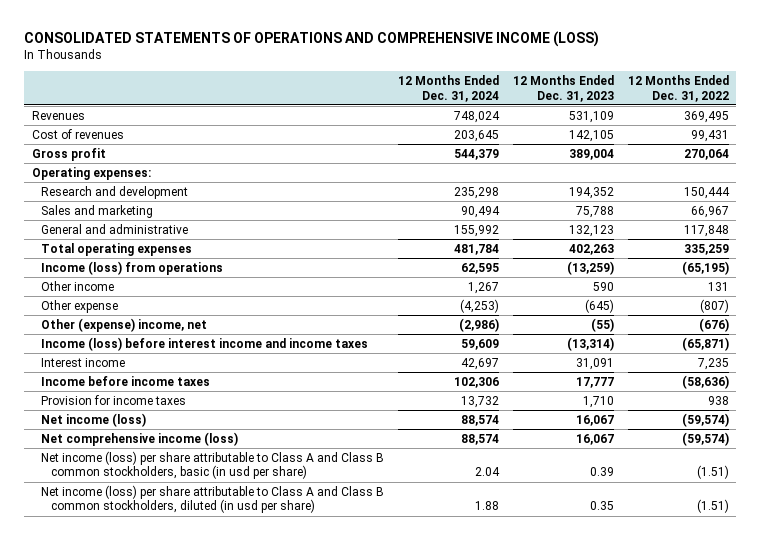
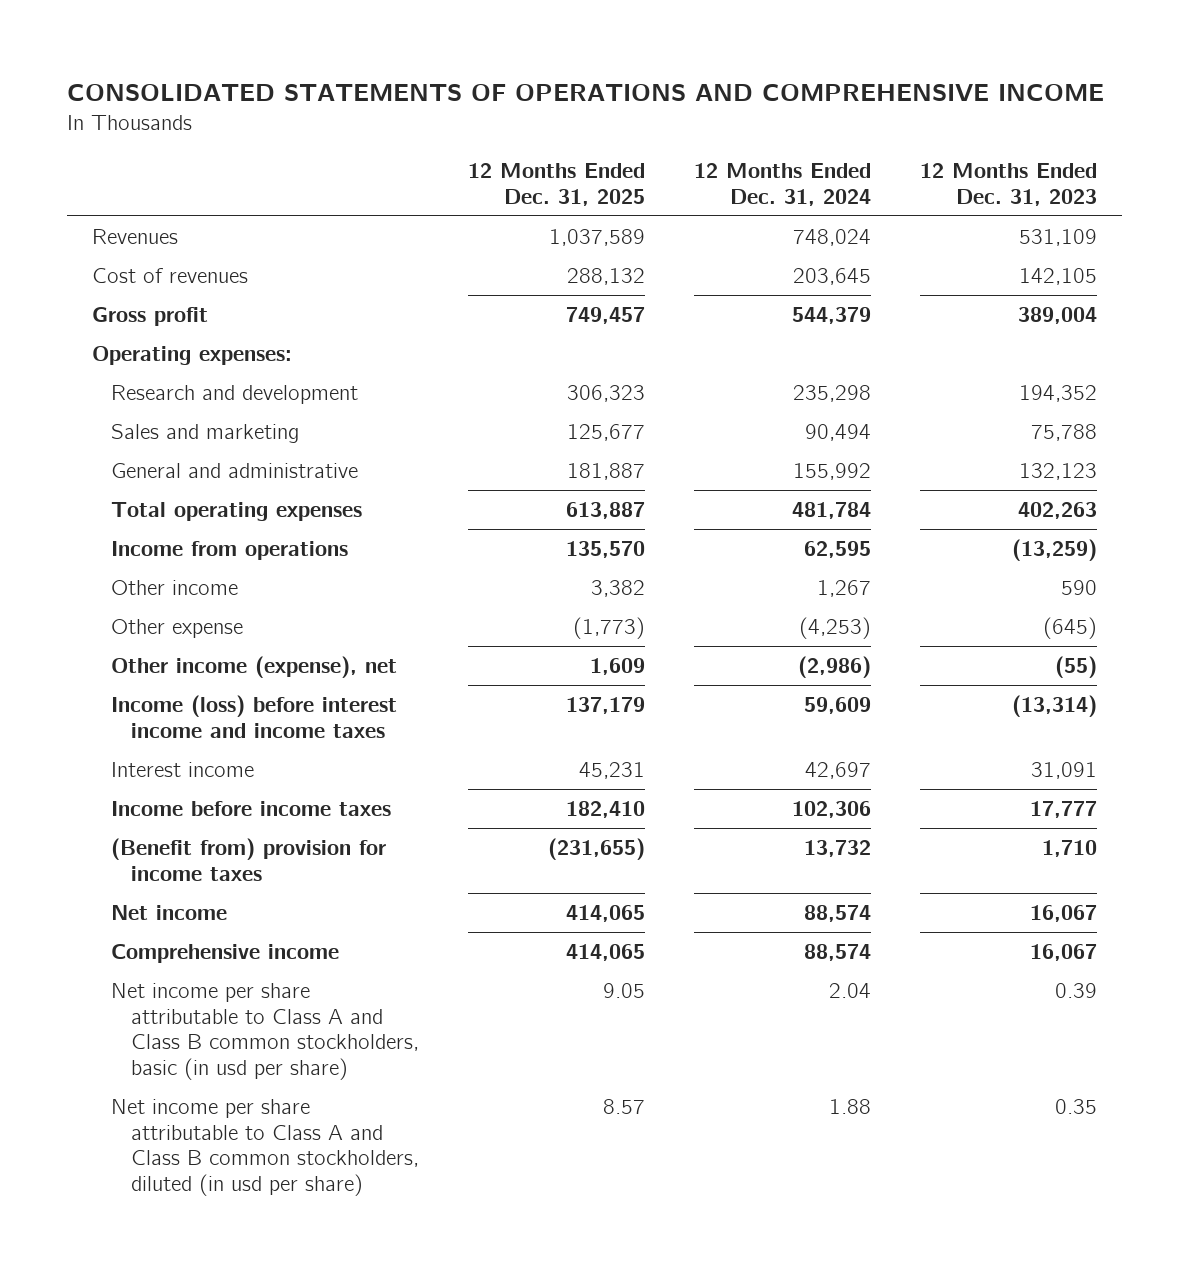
- CONSOLIDATED STATEMENTS OF OPERATIONS AND COMPREHENSIVE INCOME (LOSS)
+ CONSOLIDATED STATEMENTS OF OPERATIONS AND COMPREHENSIVE INCOME
- | 12 Months Ended Dec. 31, 2024 | 12 Months Ended Dec. 31, 2023 | 12 Months Ended Dec. 31, 2022
+ | 12 Months Ended Dec. 31, 2025 | 12 Months Ended Dec. 31, 2024 | 12 Months Ended Dec. 31, 2023
- Income (loss) from operations | 62,595 | (13,259) | (65,195)
+ Income from operations | 135,570 | 62,595 | (13,259)
- Other (expense) income, net | (2,986) | (55) | (676)
+ Other income (expense), net | 1,609 | (2,986) | (55)
- Provision for income taxes | 13,732 | 1,710 | 938
- Net income (loss) | 88,574 | 16,067 | (59,574)
- Net comprehensive income (loss) | 88,574 | 16,067 | (59,574)
- Net income (loss) per share attributable to Class A and Class B common stockholders, basic (in usd per share) | 2.04 | 0.39 | (1.51)
- Net income (loss) per share attributable to Class A and Class B common stockholders, diluted (in usd per share) | 1.88 | 0.35 | (1.51)
+ (Benefit from) provision for income taxes | (231,655) | 13,732 | 1,710
+ Net income | 414,065 | 88,574 | 16,067
+ Comprehensive income | 414,065 | 88,574 | 16,067
+ Net income per share attributable to Class A and Class B common stockholders, basic (in usd per share) | 9.05 | 2.04 | 0.39
+ Net income per share attributable to Class A and Class B common stockholders, diluted (in usd per share) | 8.57 | 1.88 | 0.35

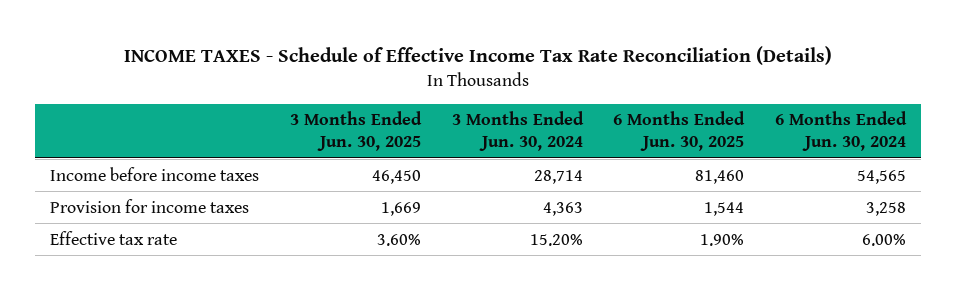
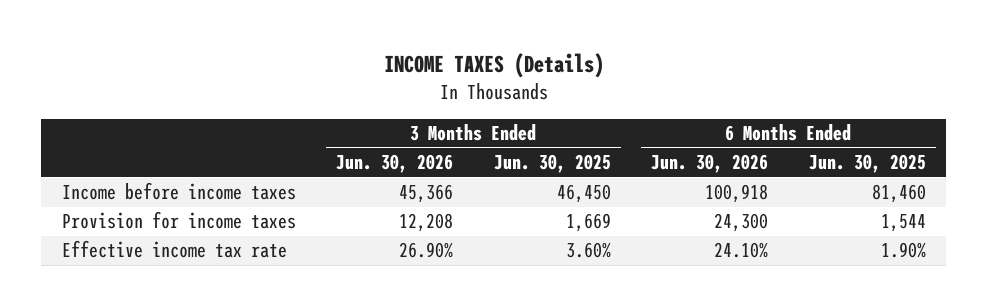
- INCOME TAXES - Schedule of Effective Income Tax Rate Reconciliation (Details)
+ INCOME TAXES (Details)
- | 3 Months Ended Jun. 30, 2025 | 3 Months Ended Jun. 30, 2024 | 6 Months Ended Jun. 30, 2025 | 6 Months Ended Jun. 30, 2024
+ | 3 Months Ended Jun. 30, 2026 | 3 Months Ended Jun. 30, 2025 | 6 Months Ended Jun. 30, 2026 | 6 Months Ended Jun. 30, 2025
- Effective tax rate | 3.60% | 15.20% | 1.90% | 6.00%
+ Effective income tax rate | 26.90% | 3.60% | 24.10% | 1.90%

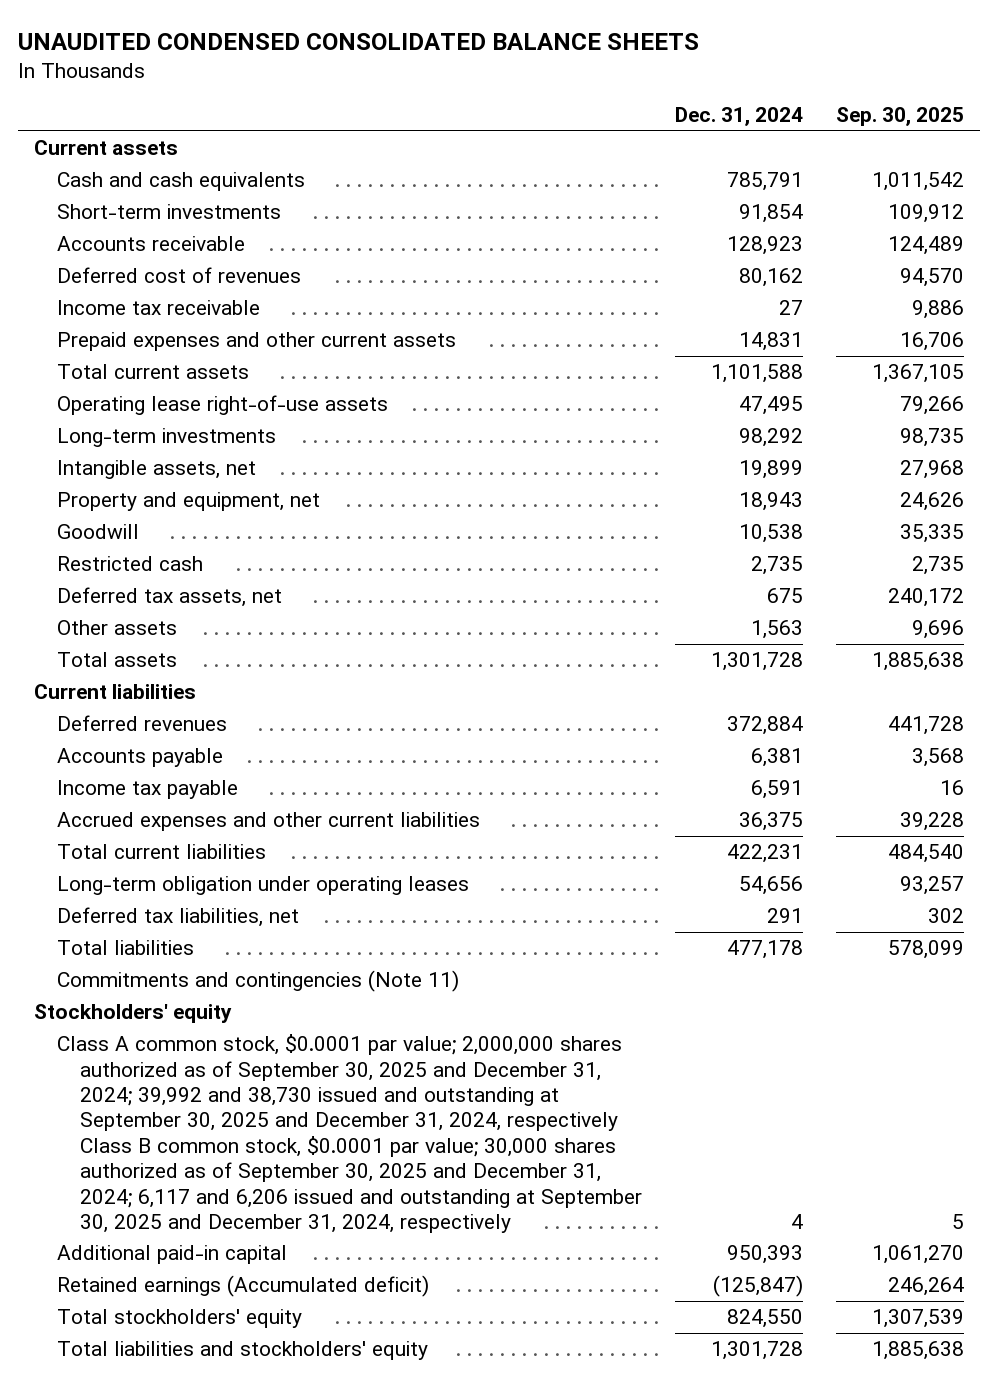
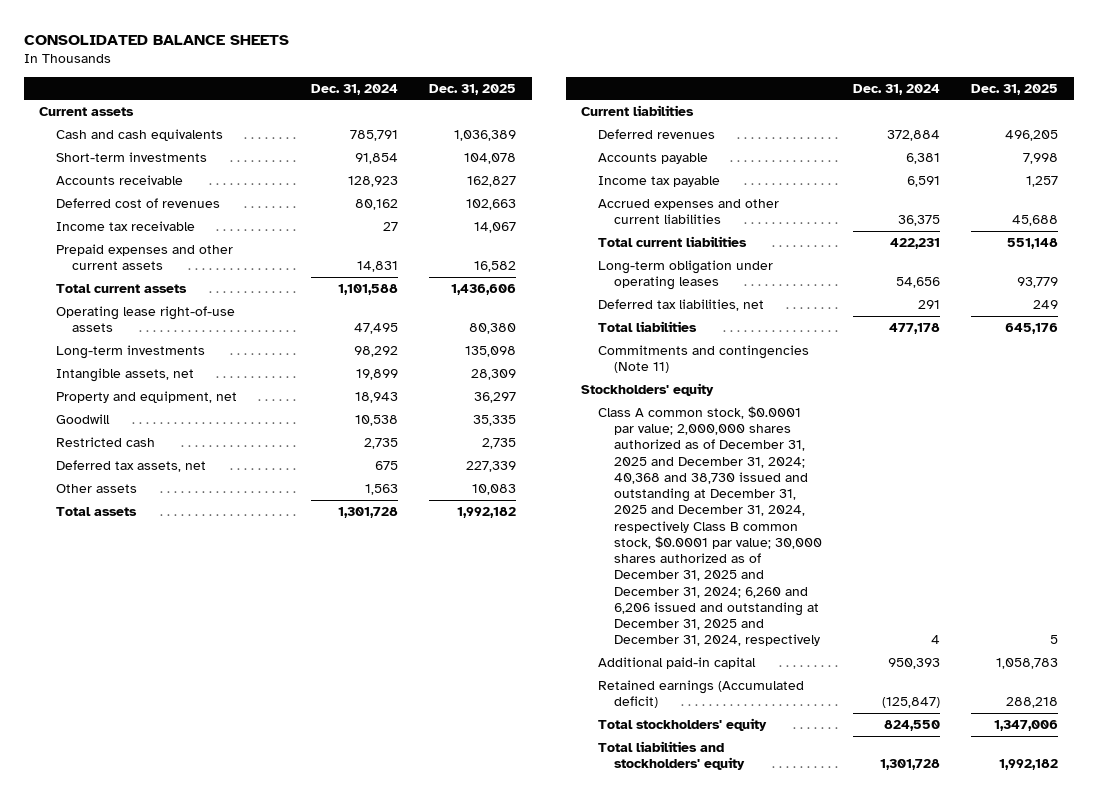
- UNAUDITED CONDENSED CONSOLIDATED BALANCE SHEETS
+ CONSOLIDATED BALANCE SHEETS
- | Dec. 31, 2024 | Sep. 30, 2025
+ | Dec. 31, 2024 | Dec. 31, 2025
- Class A common stock, $0.0001 par value; 2,000,000 shares authorized as of September 30, 2025 and December 31, 2024; 39,992 and 38,730 issued and outstanding at September 30, 2025 and December 31, 2024, respectively Class B common stock, $0.0001 par value; 30,000 shares authorized as of September 30, 2025 and December 31, 2024; 6,117 and 6,206 issued and outstanding at September 30, 2025 and December 31, 2024, respectively | 4 | 5
+ Class A common stock, $0.0001 par value; 2,000,000 shares authorized as of December 31, 2025 and December 31, 2024; 40,368 and 38,730 issued and outstanding at December 31, 2025 and December 31, 2024, respectively Class B common stock, $0.0001 par value; 30,000 shares authorized as of December 31, 2025 and December 31, 2024; 6,260 and 6,206 issued and outstanding at December 31, 2025 and December 31, 2024, respectively | 4 | 5

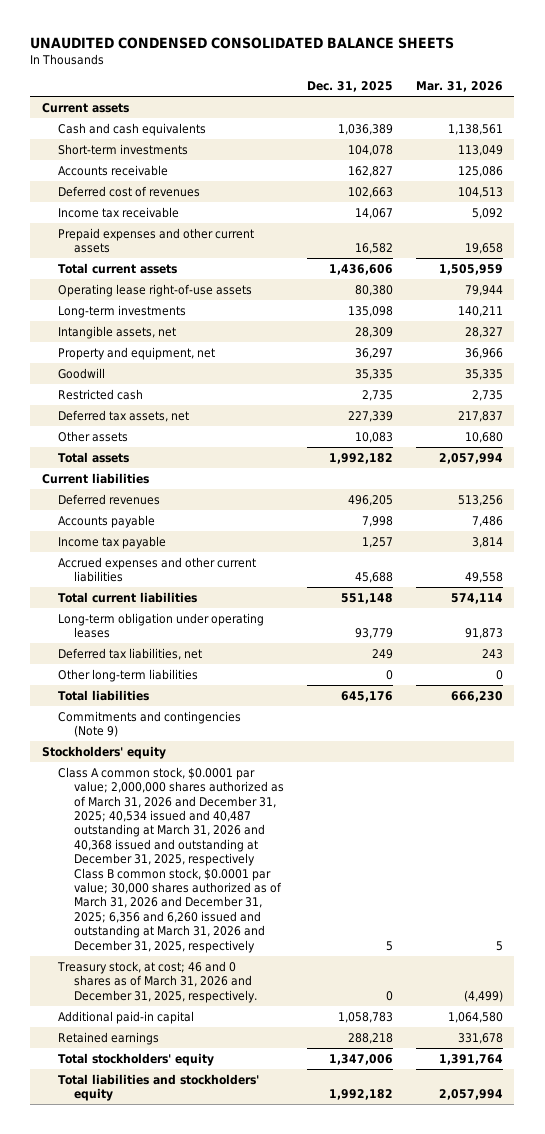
- CONSOLIDATED BALANCE SHEETS
+ UNAUDITED CONDENSED CONSOLIDATED BALANCE SHEETS
- | Dec. 31, 2024 | Dec. 31, 2025
+ | Dec. 31, 2025 | Mar. 31, 2026
+ Other long-term liabilities | 0 | 0
- Commitments and contingencies (Note 11)
+ Commitments and contingencies (Note 9)
- Class A common stock, $0.0001 par value; 2,000,000 shares authorized as of December 31, 2025 and December 31, 2024; 40,368 and 38,730 issued and outstanding at December 31, 2025 and December 31, 2024, respectively Class B common stock, $0.0001 par value; 30,000 shares authorized as of December 31, 2025 and December 31, 2024; 6,260 and 6,206 issued and outstanding at December 31, 2025 and December 31, 2024, respectively | 4 | 5
+ Class A common stock, $0.0001 par value; 2,000,000 shares authorized as of March 31, 2026 and December 31, 2025; 40,534 issued and 40,487 outstanding at March 31, 2026 and 40,368 issued and outstanding at December 31, 2025, respectively Class B common stock, $0.0001 par value; 30,000 shares authorized as of March 31, 2026 and December 31, 2025; 6,356 and 6,260 issued and outstanding at March 31, 2026 and December 31, 2025, respectively | 5 | 5
+ Treasury stock, at cost; 46 and 0 shares as of March 31, 2026 and December 31, 2025, respectively. | 0 | (4,499)
- Retained earnings (Accumulated deficit) | (125,847) | 288,218
+ Retained earnings | 288,218 | 331,678

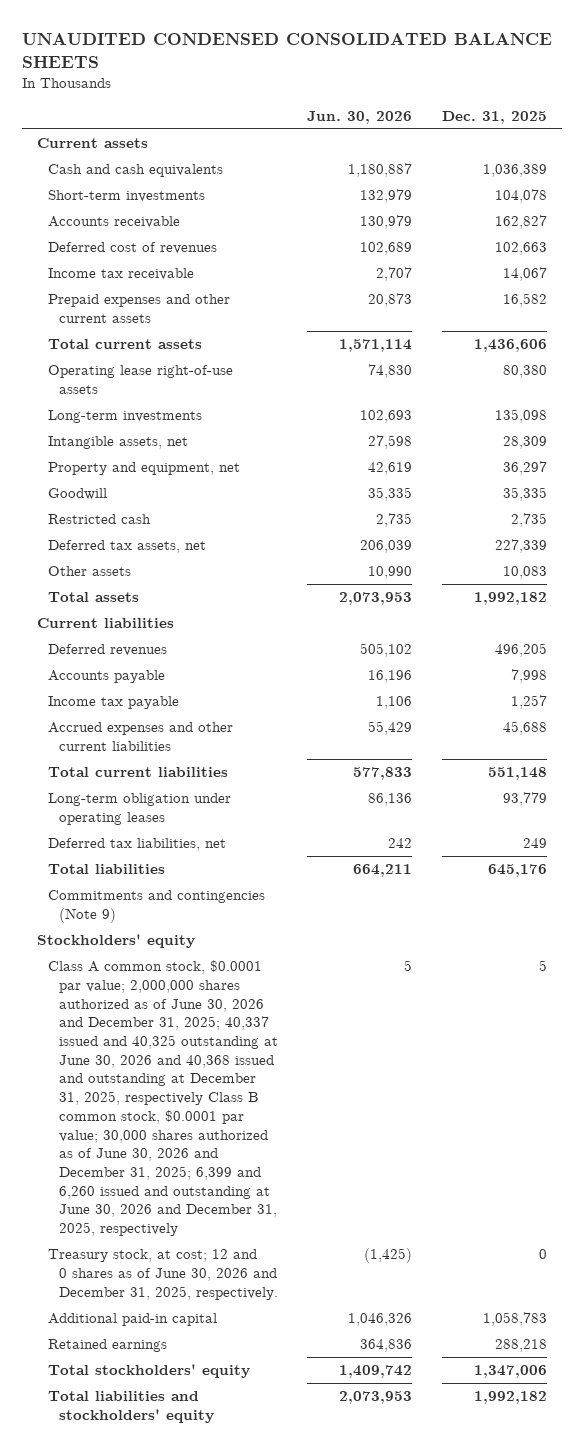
- | Dec. 31, 2025 | Mar. 31, 2026
+ | Jun. 30, 2026 | Dec. 31, 2025
- Other long-term liabilities | 0 | 0
- Class A common stock, $0.0001 par value; 2,000,000 shares authorized as of March 31, 2026 and December 31, 2025; 40,534 issued and 40,487 outstanding at March 31, 2026 and 40,368 issued and outstanding at December 31, 2025, respectively Class B common stock, $0.0001 par value; 30,000 shares authorized as of March 31, 2026 and December 31, 2025; 6,356 and 6,260 issued and outstanding at March 31, 2026 and December 31, 2025, respectively | 5 | 5
- Treasury stock, at cost; 46 and 0 shares as of March 31, 2026 and December 31, 2025, respectively. | 0 | (4,499)
+ Class A common stock, $0.0001 par value; 2,000,000 shares authorized as of June 30, 2026 and December 31, 2025; 40,337 issued and 40,325 outstanding at June 30, 2026 and 40,368 issued and outstanding at December 31, 2025, respectively Class B common stock, $0.0001 par value; 30,000 shares authorized as of June 30, 2026 and December 31, 2025; 6,399 and 6,260 issued and outstanding at June 30, 2026 and December 31, 2025, respectively | 5 | 5
+ Treasury stock, at cost; 12 and 0 shares as of June 30, 2026 and December 31, 2025, respectively. | (1,425) | 0

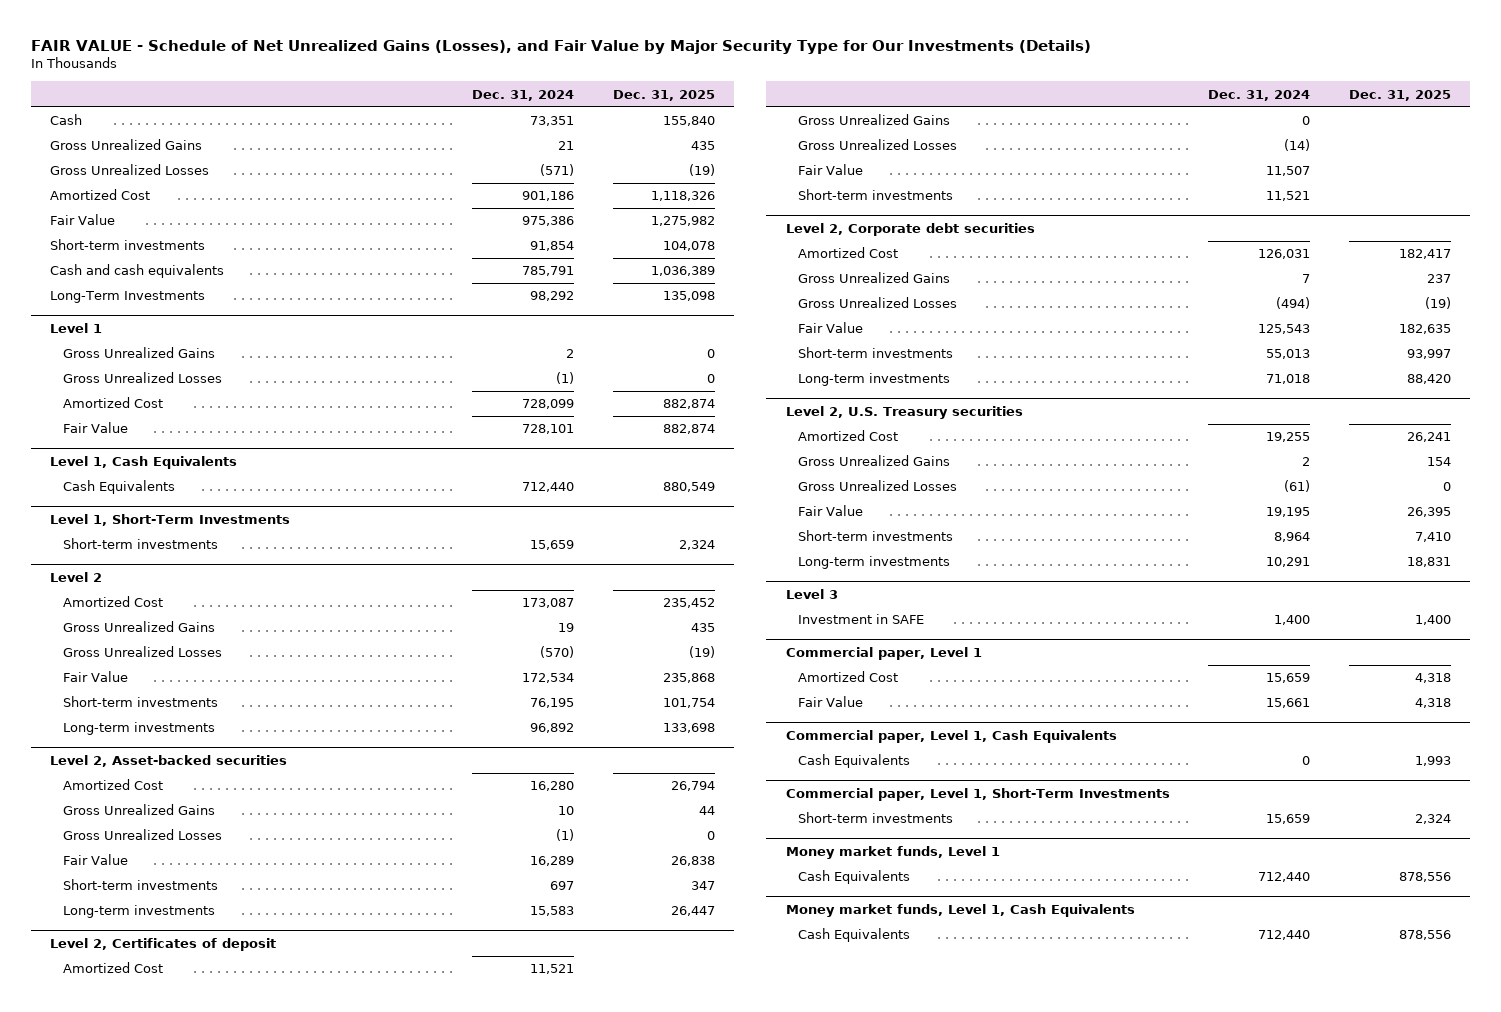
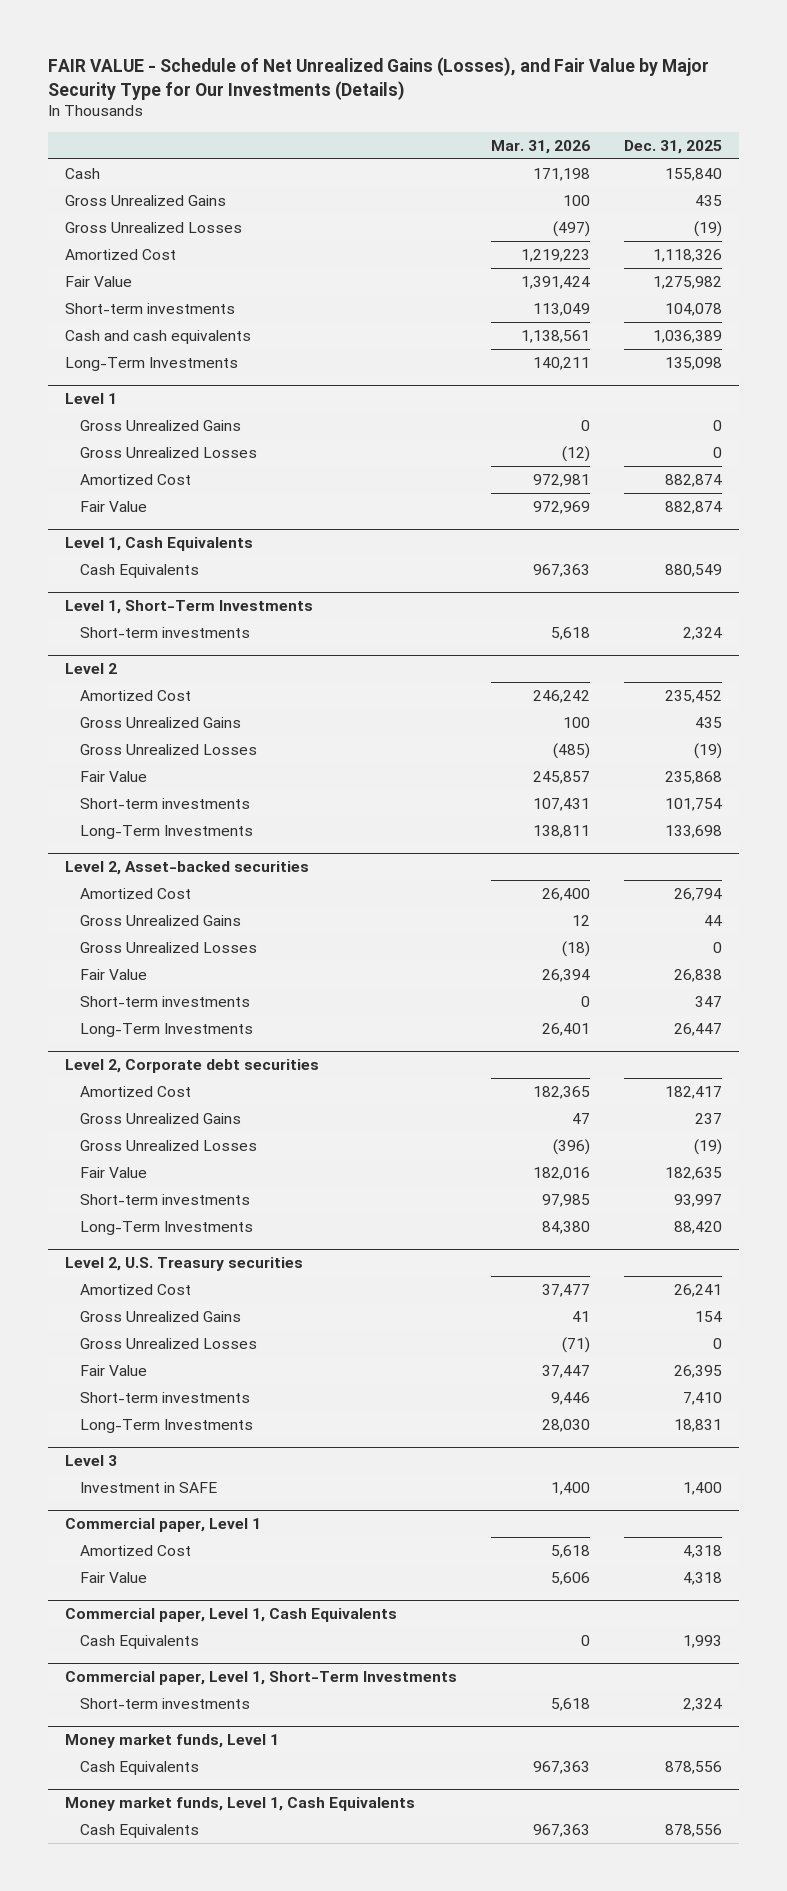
- | Dec. 31, 2024 | Dec. 31, 2025
+ | Mar. 31, 2026 | Dec. 31, 2025
@ Level 2
- Long-term investments | 96,892 | 133,698
+ Long-Term Investments | 138,811 | 133,698
@ Level 2, Asset-backed securities
- Long-term investments | 15,583 | 26,447
- Level 2, Certificates of deposit
- Amortized Cost | 11,521 |
- Gross Unrealized Gains | 0 |
- Gross Unrealized Losses | (14) |
- Fair Value | 11,507 |
- Short-term investments | 11,521 |
@ Level 2, Asset-backed securities
+ Long-Term Investments | 26,401 | 26,447
@ Level 2, Corporate debt securities
- Long-term investments | 71,018 | 88,420
+ Long-Term Investments | 84,380 | 88,420
@ Level 2, U.S. Treasury securities
- Long-term investments | 10,291 | 18,831
+ Long-Term Investments | 28,030 | 18,831

